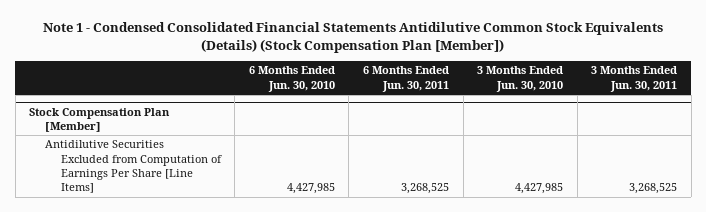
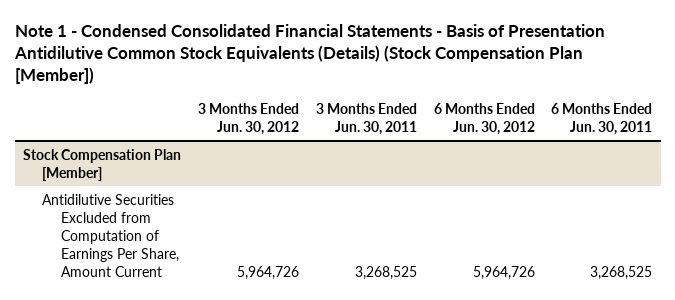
- Note 1 - Condensed Consolidated Financial Statements Antidilutive Common Stock Equivalents (Details) (Stock Compensation Plan [Member])
+ Note 1 - Condensed Consolidated Financial Statements - Basis of Presentation Antidilutive Common Stock Equivalents (Details) (Stock Compensation Plan [Member])
- | 6 Months Ended Jun. 30, 2010 | 6 Months Ended Jun. 30, 2011 | 3 Months Ended Jun. 30, 2010 | 3 Months Ended Jun. 30, 2011
+ | 3 Months Ended Jun. 30, 2012 | 3 Months Ended Jun. 30, 2011 | 6 Months Ended Jun. 30, 2012 | 6 Months Ended Jun. 30, 2011
@ Stock Compensation Plan [Member]
- Antidilutive Securities Excluded from Computation of Earnings Per Share [Line Items] | 4,427,985 | 3,268,525 | 4,427,985 | 3,268,525
+ Antidilutive Securities Excluded from Computation of Earnings Per Share, Amount Current | 5,964,726 | 3,268,525 | 5,964,726 | 3,268,525

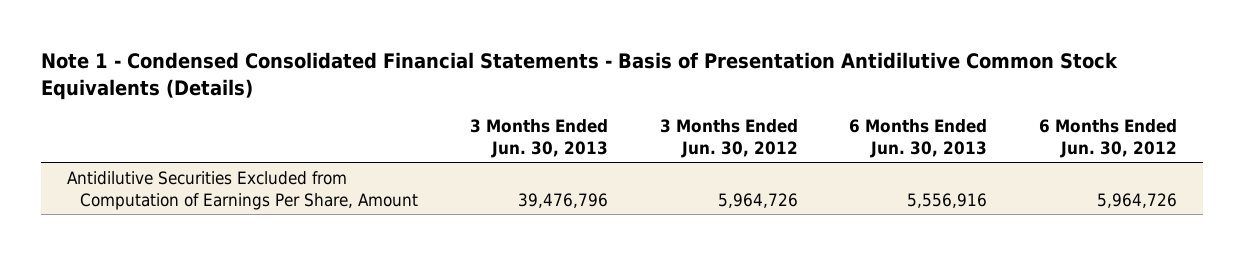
- Note 1 - Condensed Consolidated Financial Statements - Basis of Presentation Antidilutive Common Stock Equivalents (Details) (Stock Compensation Plan [Member])
+ Note 1 - Condensed Consolidated Financial Statements - Basis of Presentation Antidilutive Common Stock Equivalents (Details)
- | 3 Months Ended Jun. 30, 2012 | 3 Months Ended Jun. 30, 2011 | 6 Months Ended Jun. 30, 2012 | 6 Months Ended Jun. 30, 2011
+ | 3 Months Ended Jun. 30, 2013 | 3 Months Ended Jun. 30, 2012 | 6 Months Ended Jun. 30, 2013 | 6 Months Ended Jun. 30, 2012
- Stock Compensation Plan [Member]
- Antidilutive Securities Excluded from Computation of Earnings Per Share, Amount Current | 5,964,726 | 3,268,525 | 5,964,726 | 3,268,525
+ Antidilutive Securities Excluded from Computation of Earnings Per Share, Amount | 39,476,796 | 5,964,726 | 5,556,916 | 5,964,726

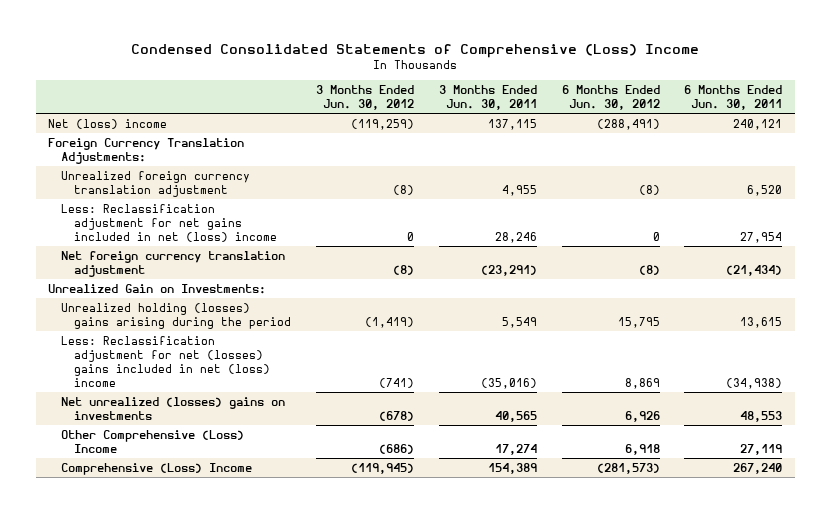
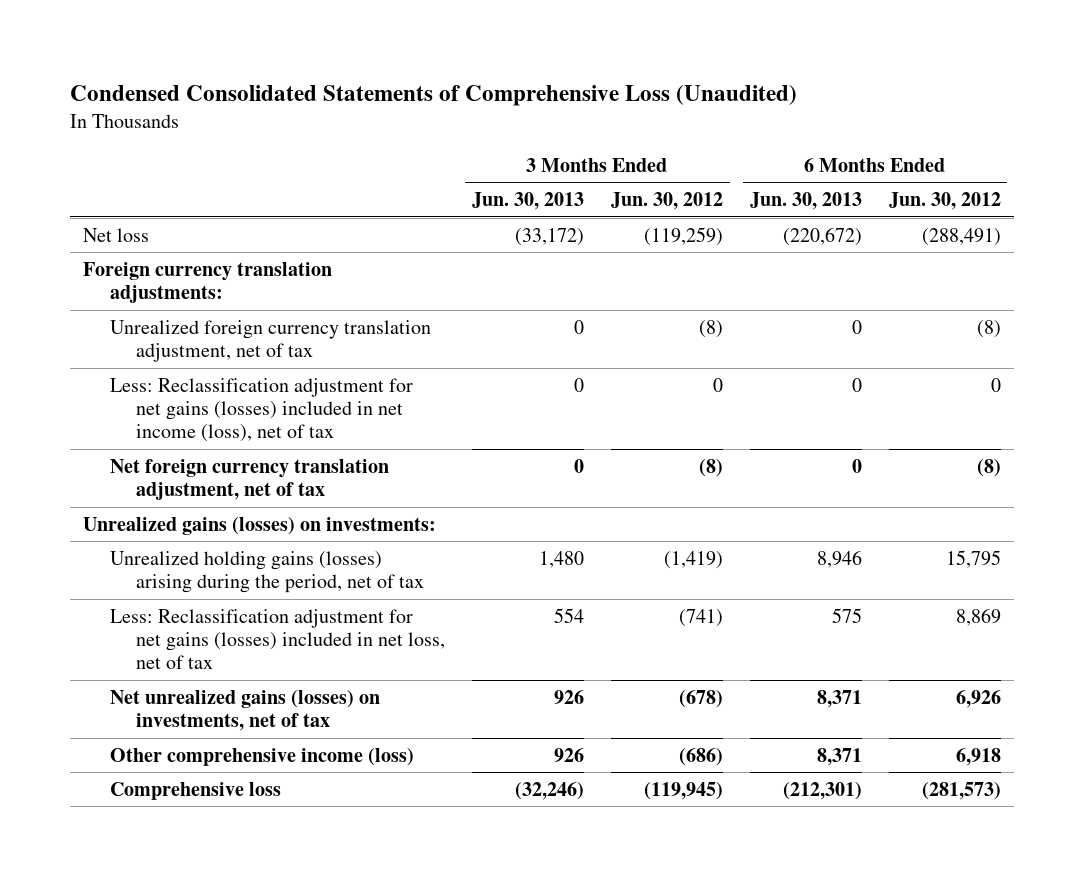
- Condensed Consolidated Statements of Comprehensive (Loss) Income
+ Condensed Consolidated Statements of Comprehensive Loss (Unaudited)
- | 3 Months Ended Jun. 30, 2012 | 3 Months Ended Jun. 30, 2011 | 6 Months Ended Jun. 30, 2012 | 6 Months Ended Jun. 30, 2011
+ | 3 Months Ended Jun. 30, 2013 | 3 Months Ended Jun. 30, 2012 | 6 Months Ended Jun. 30, 2013 | 6 Months Ended Jun. 30, 2012
- Net (loss) income | (119,259) | 137,115 | (288,491) | 240,121
- Foreign Currency Translation Adjustments:
- Unrealized foreign currency translation adjustment | (8) | 4,955 | (8) | 6,520
- Less: Reclassification adjustment for net gains included in net (loss) income | 0 | 28,246 | 0 | 27,954
- Net foreign currency translation adjustment | (8) | (23,291) | (8) | (21,434)
- Unrealized Gain on Investments:
- Unrealized holding (losses) gains arising during the period | (1,419) | 5,549 | 15,795 | 13,615
- Less: Reclassification adjustment for net (losses) gains included in net (loss) income | (741) | (35,016) | 8,869 | (34,938)
- Net unrealized (losses) gains on investments | (678) | 40,565 | 6,926 | 48,553
- Other Comprehensive (Loss) Income | (686) | 17,274 | 6,918 | 27,119
- Comprehensive (Loss) Income | (119,945) | 154,389 | (281,573) | 267,240
+ Net loss | (33,172) | (119,259) | (220,672) | (288,491)
+ Foreign currency translation adjustments:
+ Unrealized foreign currency translation adjustment, net of tax | 0 | (8) | 0 | (8)
+ Less: Reclassification adjustment for net gains (losses) included in net income (loss), net of tax | 0 | 0 | 0 | 0
+ Net foreign currency translation adjustment, net of tax | 0 | (8) | 0 | (8)
+ Unrealized gains (losses) on investments:
+ Unrealized holding gains (losses) arising during the period, net of tax | 1,480 | (1,419) | 8,946 | 15,795
+ Less: Reclassification adjustment for net gains (losses) included in net loss, net of tax | 554 | (741) | 575 | 8,869
+ Net unrealized gains (losses) on investments, net of tax | 926 | (678) | 8,371 | 6,926
+ Other comprehensive income (loss) | 926 | (686) | 8,371 | 6,918
+ Comprehensive loss | (32,246) | (119,945) | (212,301) | (281,573)

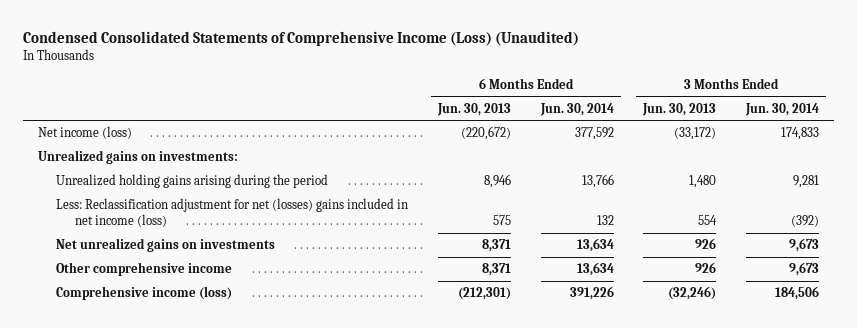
- Condensed Consolidated Statements of Comprehensive Loss (Unaudited)
+ Condensed Consolidated Statements of Comprehensive Income (Loss) (Unaudited)
- | 3 Months Ended Jun. 30, 2013 | 3 Months Ended Jun. 30, 2012 | 6 Months Ended Jun. 30, 2013 | 6 Months Ended Jun. 30, 2012
+ | 6 Months Ended Jun. 30, 2013 | 6 Months Ended Jun. 30, 2014 | 3 Months Ended Jun. 30, 2013 | 3 Months Ended Jun. 30, 2014
- Net loss | (33,172) | (119,259) | (220,672) | (288,491)
- Foreign currency translation adjustments:
- Unrealized foreign currency translation adjustment, net of tax | 0 | (8) | 0 | (8)
- Less: Reclassification adjustment for net gains (losses) included in net income (loss), net of tax | 0 | 0 | 0 | 0
- Net foreign currency translation adjustment, net of tax | 0 | (8) | 0 | (8)
- Unrealized gains (losses) on investments:
- Unrealized holding gains (losses) arising during the period, net of tax | 1,480 | (1,419) | 8,946 | 15,795
- Less: Reclassification adjustment for net gains (losses) included in net loss, net of tax | 554 | (741) | 575 | 8,869
- Net unrealized gains (losses) on investments, net of tax | 926 | (678) | 8,371 | 6,926
- Other comprehensive income (loss) | 926 | (686) | 8,371 | 6,918
- Comprehensive loss | (32,246) | (119,945) | (212,301) | (281,573)
+ Net income (loss) | (220,672) | 377,592 | (33,172) | 174,833
+ Unrealized gains on investments:
+ Unrealized holding gains arising during the period | 8,946 | 13,766 | 1,480 | 9,281
+ Less: Reclassification adjustment for net (losses) gains included in net income (loss) | 575 | 132 | 554 | (392)
+ Net unrealized gains on investments | 8,371 | 13,634 | 926 | 9,673
+ Other comprehensive income | 8,371 | 13,634 | 926 | 9,673
+ Comprehensive income (loss) | (212,301) | 391,226 | (32,246) | 184,506

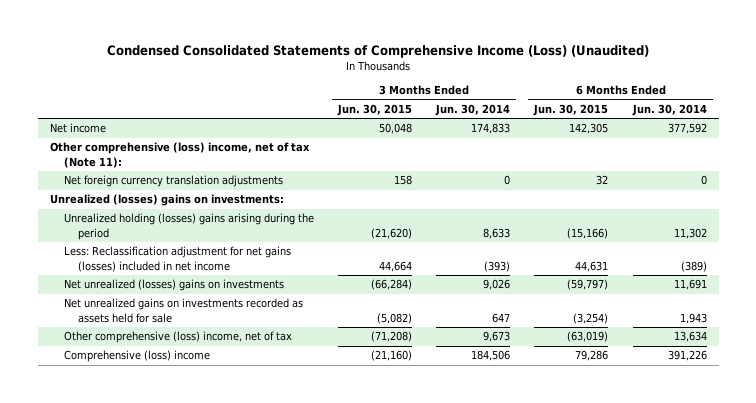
- | 6 Months Ended Jun. 30, 2013 | 6 Months Ended Jun. 30, 2014 | 3 Months Ended Jun. 30, 2013 | 3 Months Ended Jun. 30, 2014
+ | 3 Months Ended Jun. 30, 2015 | 3 Months Ended Jun. 30, 2014 | 6 Months Ended Jun. 30, 2015 | 6 Months Ended Jun. 30, 2014
- Net income (loss) | (220,672) | 377,592 | (33,172) | 174,833
- Unrealized gains on investments:
- Unrealized holding gains arising during the period | 8,946 | 13,766 | 1,480 | 9,281
- Less: Reclassification adjustment for net (losses) gains included in net income (loss) | 575 | 132 | 554 | (392)
- Net unrealized gains on investments | 8,371 | 13,634 | 926 | 9,673
- Other comprehensive income | 8,371 | 13,634 | 926 | 9,673
- Comprehensive income (loss) | (212,301) | 391,226 | (32,246) | 184,506
+ Net income | 50,048 | 174,833 | 142,305 | 377,592
+ Other comprehensive (loss) income, net of tax (Note 11):
+ Net foreign currency translation adjustments | 158 | 0 | 32 | 0
+ Unrealized (losses) gains on investments:
+ Unrealized holding (losses) gains arising during the period | (21,620) | 8,633 | (15,166) | 11,302
+ Less: Reclassification adjustment for net gains (losses) included in net income | 44,664 | (393) | 44,631 | (389)
+ Net unrealized (losses) gains on investments | (66,284) | 9,026 | (59,797) | 11,691
+ Net unrealized gains on investments recorded as assets held for sale | (5,082) | 647 | (3,254) | 1,943
+ Other comprehensive (loss) income, net of tax | (71,208) | 9,673 | (63,019) | 13,634
+ Comprehensive (loss) income | (21,160) | 184,506 | 79,286 | 391,226

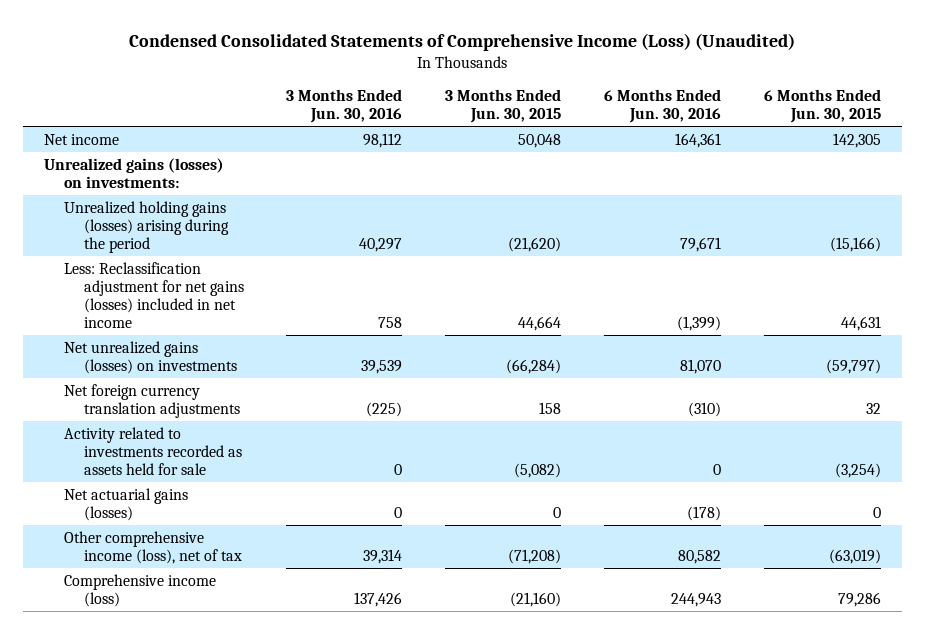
- | 3 Months Ended Jun. 30, 2015 | 3 Months Ended Jun. 30, 2014 | 6 Months Ended Jun. 30, 2015 | 6 Months Ended Jun. 30, 2014
+ | 3 Months Ended Jun. 30, 2016 | 3 Months Ended Jun. 30, 2015 | 6 Months Ended Jun. 30, 2016 | 6 Months Ended Jun. 30, 2015
- Other comprehensive (loss) income, net of tax (Note 11):
- Unrealized (losses) gains on investments:
- Unrealized holding (losses) gains arising during the period | (21,620) | 8,633 | (15,166) | 11,302
+ Unrealized gains (losses) on investments:
+ Unrealized holding gains (losses) arising during the period | 40,297 | (21,620) | 79,671 | (15,166)
- Net unrealized (losses) gains on investments | (66,284) | 9,026 | (59,797) | 11,691
- Net unrealized gains on investments recorded as assets held for sale | (5,082) | 647 | (3,254) | 1,943
- Other comprehensive (loss) income, net of tax | (71,208) | 9,673 | (63,019) | 13,634
- Comprehensive (loss) income | (21,160) | 184,506 | 79,286 | 391,226
+ Net unrealized gains (losses) on investments | 39,539 | (66,284) | 81,070 | (59,797)
moved down: Net foreign currency translation adjustments | (225) | 158 | (310) | 32
+ Activity related to investments recorded as assets held for sale | 0 | (5,082) | 0 | (3,254)
+ Net actuarial gains (losses) | 0 | 0 | (178) | 0
+ Other comprehensive income (loss), net of tax | 39,314 | (71,208) | 80,582 | (63,019)
+ Comprehensive income (loss) | 137,426 | (21,160) | 244,943 | 79,286

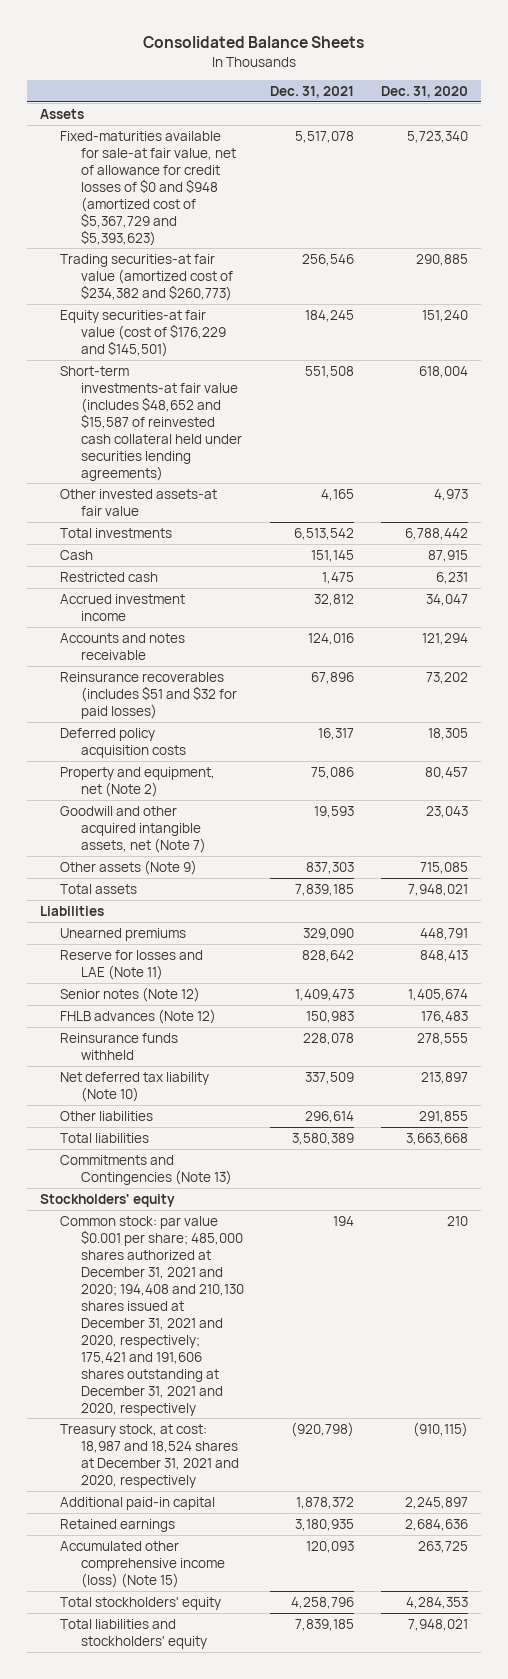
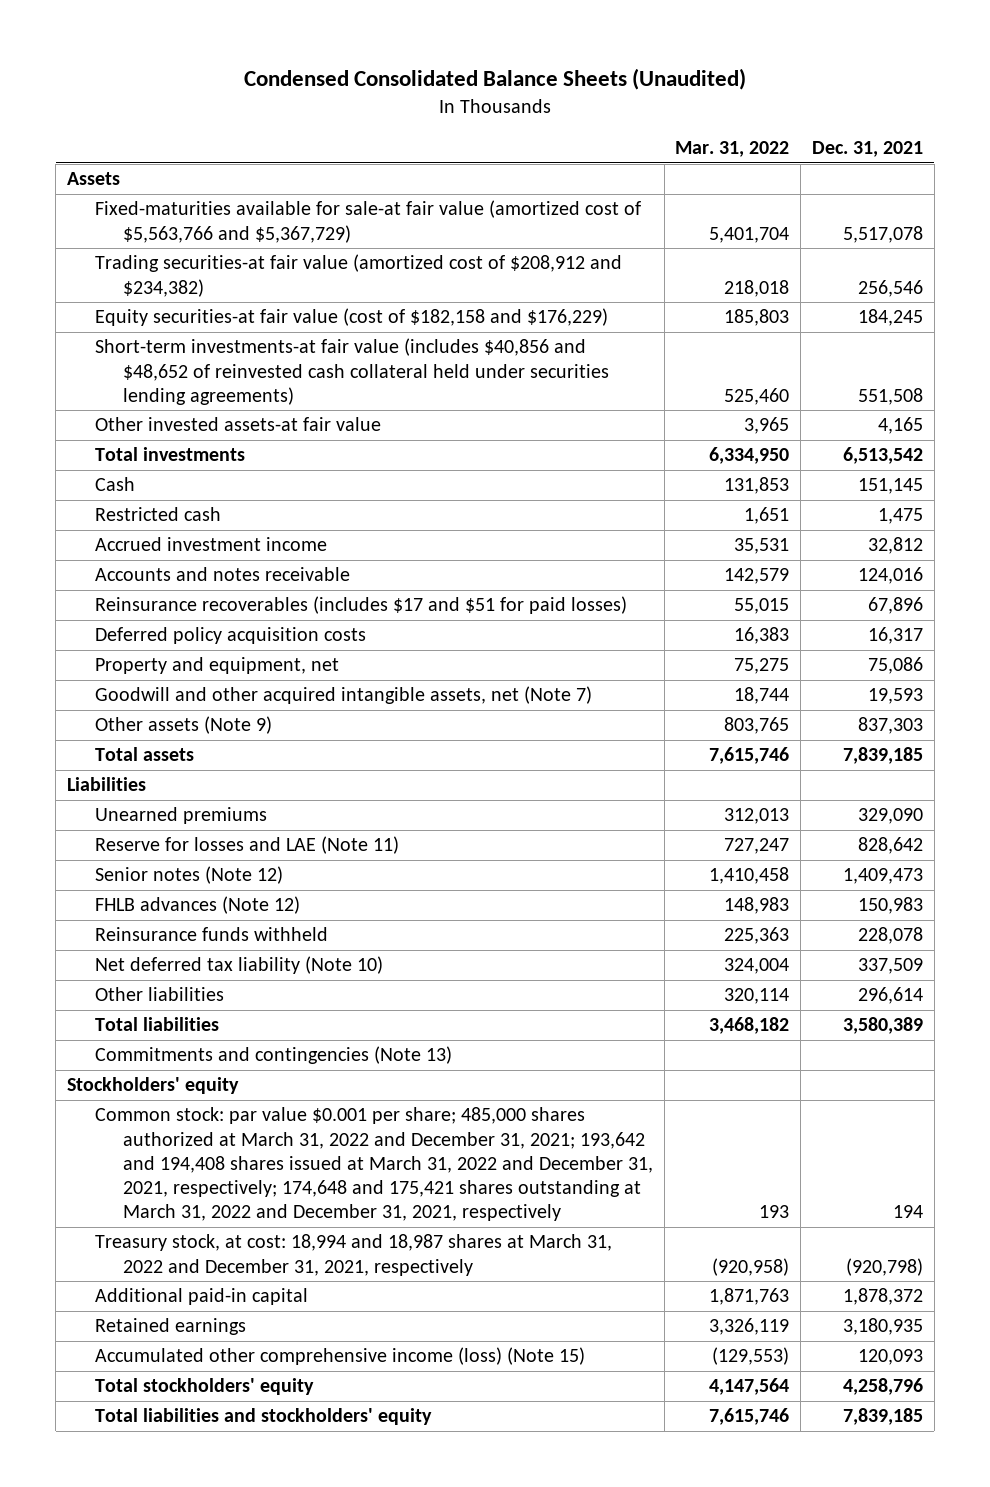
- Consolidated Balance Sheets
+ Condensed Consolidated Balance Sheets (Unaudited)
- | Dec. 31, 2021 | Dec. 31, 2020
+ | Mar. 31, 2022 | Dec. 31, 2021
- Fixed-maturities available for sale-at fair value, net of allowance for credit losses of $0 and $948 (amortized cost of $5,367,729 and $5,393,623) | 5,517,078 | 5,723,340
- Trading securities-at fair value (amortized cost of $234,382 and $260,773) | 256,546 | 290,885
- Equity securities-at fair value (cost of $176,229 and $145,501) | 184,245 | 151,240
- Short-term investments-at fair value (includes $48,652 and $15,587 of reinvested cash collateral held under securities lending agreements) | 551,508 | 618,004
+ Fixed-maturities available for sale-at fair value (amortized cost of $5,563,766 and $5,367,729) | 5,401,704 | 5,517,078
+ Trading securities-at fair value (amortized cost of $208,912 and $234,382) | 218,018 | 256,546
+ Equity securities-at fair value (cost of $182,158 and $176,229) | 185,803 | 184,245
+ Short-term investments-at fair value (includes $40,856 and $48,652 of reinvested cash collateral held under securities lending agreements) | 525,460 | 551,508
- Reinsurance recoverables (includes $51 and $32 for paid losses) | 67,896 | 73,202
+ Reinsurance recoverables (includes $17 and $51 for paid losses) | 55,015 | 67,896
- Property and equipment, net (Note 2) | 75,086 | 80,457
+ Property and equipment, net | 75,275 | 75,086
- Commitments and Contingencies (Note 13)
+ Commitments and contingencies (Note 13)
- Common stock: par value $0.001 per share; 485,000 shares authorized at December 31, 2021 and 2020; 194,408 and 210,130 shares issued at December 31, 2021 and 2020, respectively; 175,421 and 191,606 shares outstanding at December 31, 2021 and 2020, respectively | 194 | 210
- Treasury stock, at cost: 18,987 and 18,524 shares at December 31, 2021 and 2020, respectively | (920,798) | (910,115)
+ Common stock: par value $0.001 per share; 485,000 shares authorized at March 31, 2022 and December 31, 2021; 193,642 and 194,408 shares issued at March 31, 2022 and December 31, 2021, respectively; 174,648 and 175,421 shares outstanding at March 31, 2022 and December 31, 2021, respectively | 193 | 194
+ Treasury stock, at cost: 18,994 and 18,987 shares at March 31, 2022 and December 31, 2021, respectively | (920,958) | (920,798)

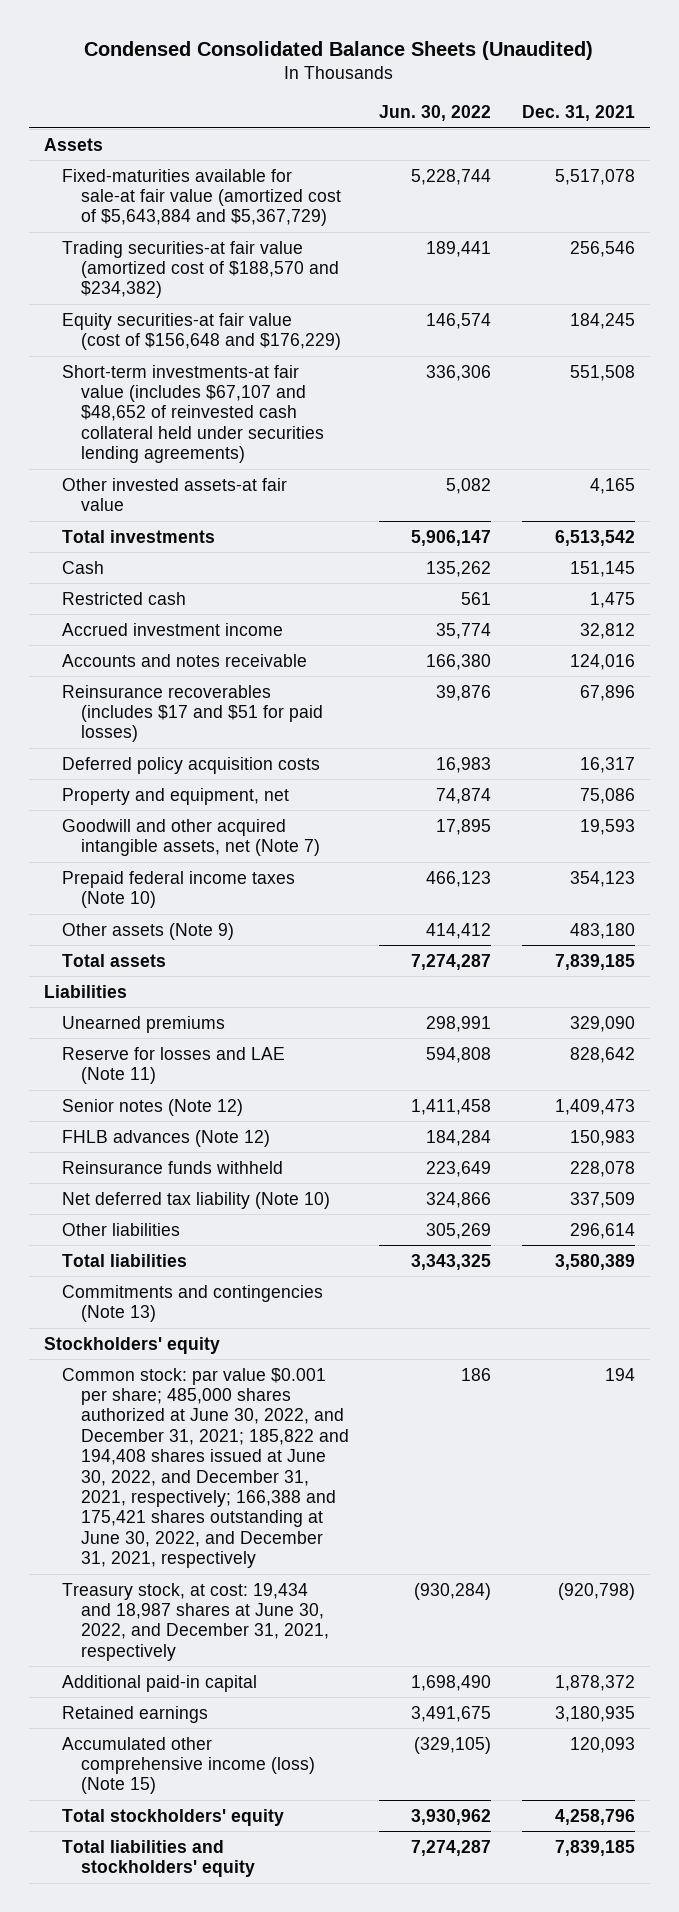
- | Mar. 31, 2022 | Dec. 31, 2021
+ | Jun. 30, 2022 | Dec. 31, 2021
- Fixed-maturities available for sale-at fair value (amortized cost of $5,563,766 and $5,367,729) | 5,401,704 | 5,517,078
- Trading securities-at fair value (amortized cost of $208,912 and $234,382) | 218,018 | 256,546
- Equity securities-at fair value (cost of $182,158 and $176,229) | 185,803 | 184,245
- Short-term investments-at fair value (includes $40,856 and $48,652 of reinvested cash collateral held under securities lending agreements) | 525,460 | 551,508
+ Fixed-maturities available for sale-at fair value (amortized cost of $5,643,884 and $5,367,729) | 5,228,744 | 5,517,078
+ Trading securities-at fair value (amortized cost of $188,570 and $234,382) | 189,441 | 256,546
+ Equity securities-at fair value (cost of $156,648 and $176,229) | 146,574 | 184,245
+ Short-term investments-at fair value (includes $67,107 and $48,652 of reinvested cash collateral held under securities lending agreements) | 336,306 | 551,508
- Other assets (Note 9) | 803,765 | 837,303
+ Prepaid federal income taxes (Note 10) | 466,123 | 354,123
+ Other assets (Note 9) | 414,412 | 483,180
- Common stock: par value $0.001 per share; 485,000 shares authorized at March 31, 2022 and December 31, 2021; 193,642 and 194,408 shares issued at March 31, 2022 and December 31, 2021, respectively; 174,648 and 175,421 shares outstanding at March 31, 2022 and December 31, 2021, respectively | 193 | 194
- Treasury stock, at cost: 18,994 and 18,987 shares at March 31, 2022 and December 31, 2021, respectively | (920,958) | (920,798)
+ Common stock: par value $0.001 per share; 485,000 shares authorized at June 30, 2022, and December 31, 2021; 185,822 and 194,408 shares issued at June 30, 2022, and December 31, 2021, respectively; 166,388 and 175,421 shares outstanding at June 30, 2022, and December 31, 2021, respectively | 186 | 194
+ Treasury stock, at cost: 19,434 and 18,987 shares at June 30, 2022, and December 31, 2021, respectively | (930,284) | (920,798)

